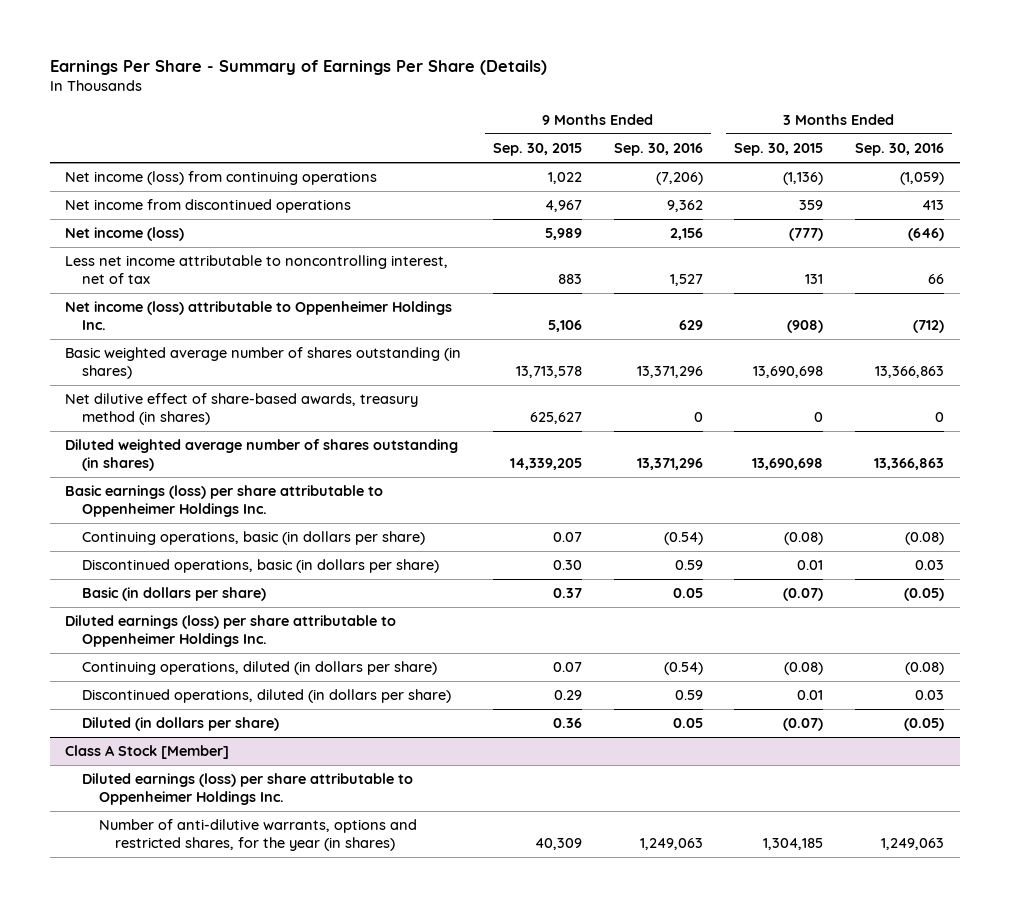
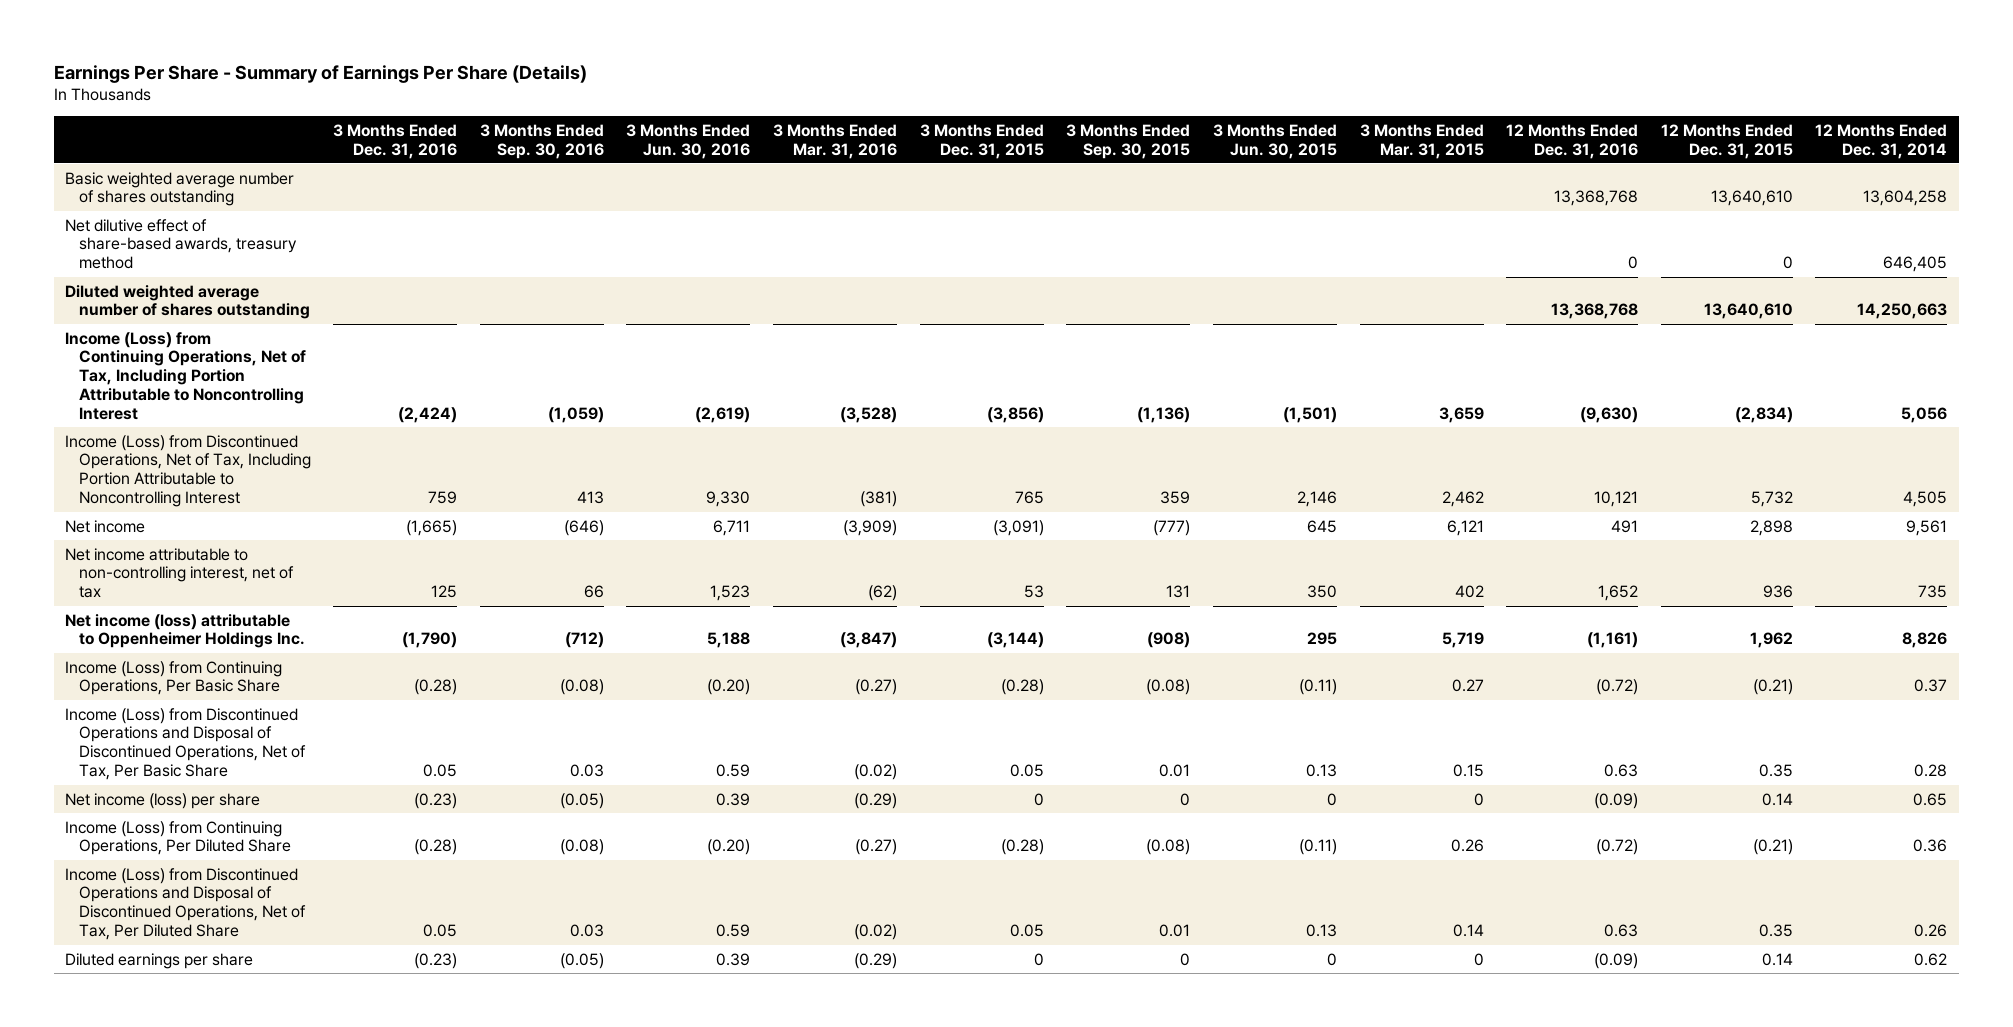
- | 9 Months Ended Sep. 30, 2015 | 9 Months Ended Sep. 30, 2016 | 3 Months Ended Sep. 30, 2015 | 3 Months Ended Sep. 30, 2016
+ | 3 Months Ended Dec. 31, 2016 | 3 Months Ended Sep. 30, 2016 | 3 Months Ended Jun. 30, 2016 | 3 Months Ended Mar. 31, 2016 | 3 Months Ended Dec. 31, 2015 | 3 Months Ended Sep. 30, 2015 | 3 Months Ended Jun. 30, 2015 | 3 Months Ended Mar. 31, 2015 | 12 Months Ended Dec. 31, 2016 | 12 Months Ended Dec. 31, 2015 | 12 Months Ended Dec. 31, 2014
- Net income (loss) from continuing operations | 1,022 | (7,206) | (1,136) | (1,059)
- Net income from discontinued operations | 4,967 | 9,362 | 359 | 413
- Net income (loss) | 5,989 | 2,156 | (777) | (646)
- Less net income attributable to noncontrolling interest, net of tax | 883 | 1,527 | 131 | 66
+ Basic weighted average number of shares outstanding | | | | | | | | | 13,368,768 | 13,640,610 | 13,604,258
+ Net dilutive effect of share-based awards, treasury method | | | | | | | | | 0 | 0 | 646,405
+ Diluted weighted average number of shares outstanding | | | | | | | | | 13,368,768 | 13,640,610 | 14,250,663
+ Income (Loss) from Continuing Operations, Net of Tax, Including Portion Attributable to Noncontrolling Interest | (2,424) | (1,059) | (2,619) | (3,528) | (3,856) | (1,136) | (1,501) | 3,659 | (9,630) | (2,834) | 5,056
+ Income (Loss) from Discontinued Operations, Net of Tax, Including Portion Attributable to Noncontrolling Interest | 759 | 413 | 9,330 | (381) | 765 | 359 | 2,146 | 2,462 | 10,121 | 5,732 | 4,505
+ Net income | (1,665) | (646) | 6,711 | (3,909) | (3,091) | (777) | 645 | 6,121 | 491 | 2,898 | 9,561
+ Net income attributable to non-controlling interest, net of tax | 125 | 66 | 1,523 | (62) | 53 | 131 | 350 | 402 | 1,652 | 936 | 735
- Basic weighted average number of shares outstanding (in shares) | 13,713,578 | 13,371,296 | 13,690,698 | 13,366,863
- Net dilutive effect of share-based awards, treasury method (in shares) | 625,627 | 0 | 0 | 0
- Diluted weighted average number of shares outstanding (in shares) | 14,339,205 | 13,371,296 | 13,690,698 | 13,366,863
- Basic earnings (loss) per share attributable to Oppenheimer Holdings Inc.
- Continuing operations, basic (in dollars per share) | 0.07 | (0.54) | (0.08) | (0.08)
- Discontinued operations, basic (in dollars per share) | 0.30 | 0.59 | 0.01 | 0.03
- Basic (in dollars per share) | 0.37 | 0.05 | (0.07) | (0.05)
- Diluted earnings (loss) per share attributable to Oppenheimer Holdings Inc.
- Continuing operations, diluted (in dollars per share) | 0.07 | (0.54) | (0.08) | (0.08)
- Discontinued operations, diluted (in dollars per share) | 0.29 | 0.59 | 0.01 | 0.03
- Diluted (in dollars per share) | 0.36 | 0.05 | (0.07) | (0.05)
- Class A Stock [Member]
- Diluted earnings (loss) per share attributable to Oppenheimer Holdings Inc.
- Number of anti-dilutive warrants, options and restricted shares, for the year (in shares) | 40,309 | 1,249,063 | 1,304,185 | 1,249,063
+ Income (Loss) from Continuing Operations, Per Basic Share | (0.28) | (0.08) | (0.20) | (0.27) | (0.28) | (0.08) | (0.11) | 0.27 | (0.72) | (0.21) | 0.37
+ Income (Loss) from Discontinued Operations and Disposal of Discontinued Operations, Net of Tax, Per Basic Share | 0.05 | 0.03 | 0.59 | (0.02) | 0.05 | 0.01 | 0.13 | 0.15 | 0.63 | 0.35 | 0.28
+ Net income (loss) per share | (0.23) | (0.05) | 0.39 | (0.29) | 0 | 0 | 0 | 0 | (0.09) | 0.14 | 0.65
+ Income (Loss) from Continuing Operations, Per Diluted Share | (0.28) | (0.08) | (0.20) | (0.27) | (0.28) | (0.08) | (0.11) | 0.26 | (0.72) | (0.21) | 0.36
+ Income (Loss) from Discontinued Operations and Disposal of Discontinued Operations, Net of Tax, Per Diluted Share | 0.05 | 0.03 | 0.59 | (0.02) | 0.05 | 0.01 | 0.13 | 0.14 | 0.63 | 0.35 | 0.26
+ Diluted earnings per share | (0.23) | (0.05) | 0.39 | (0.29) | 0 | 0 | 0 | 0 | (0.09) | 0.14 | 0.62

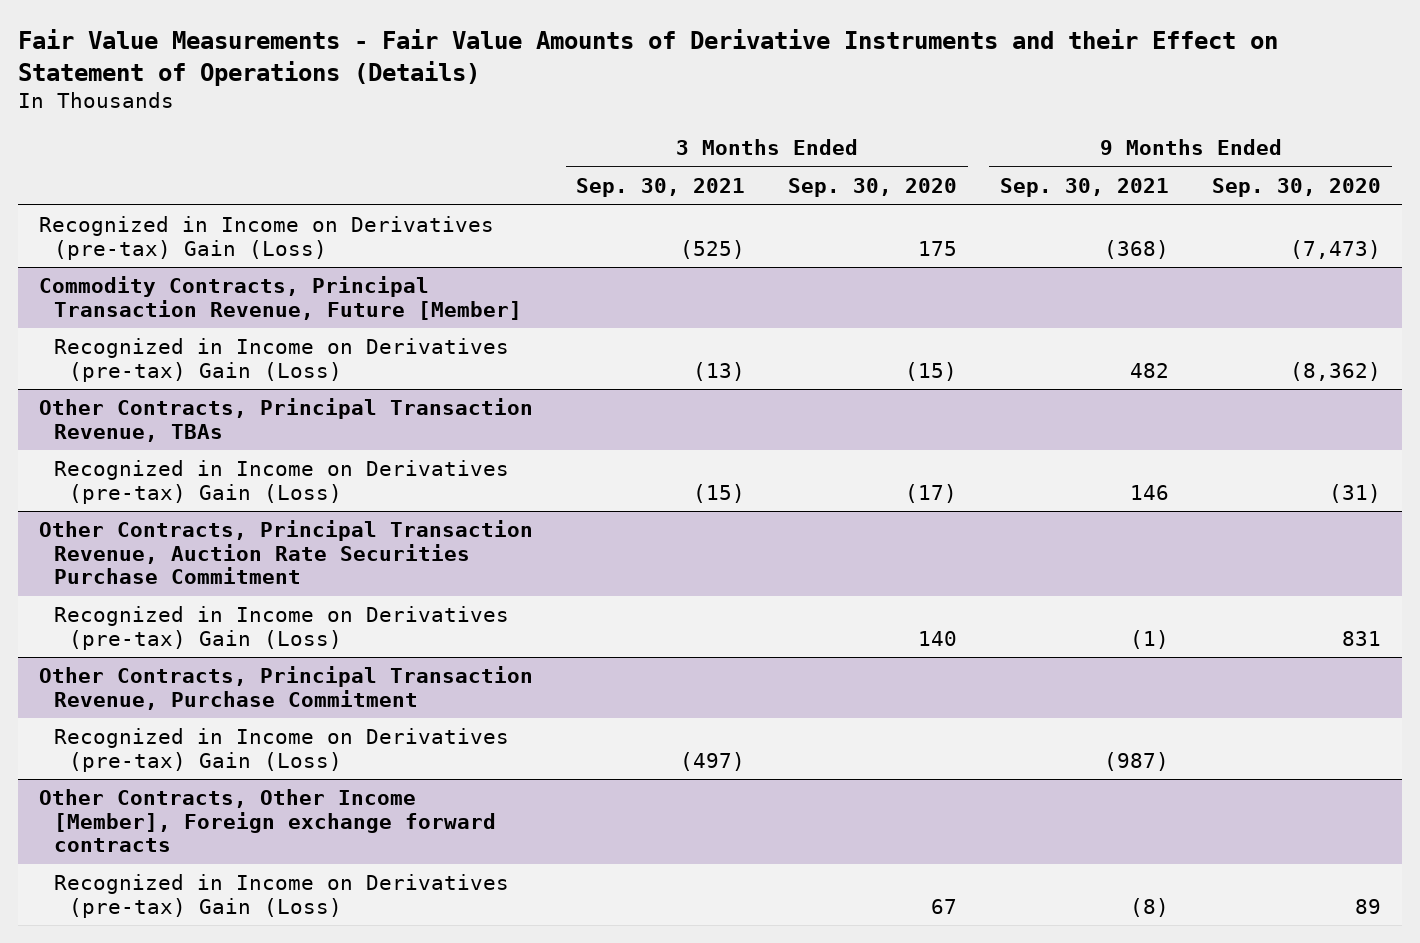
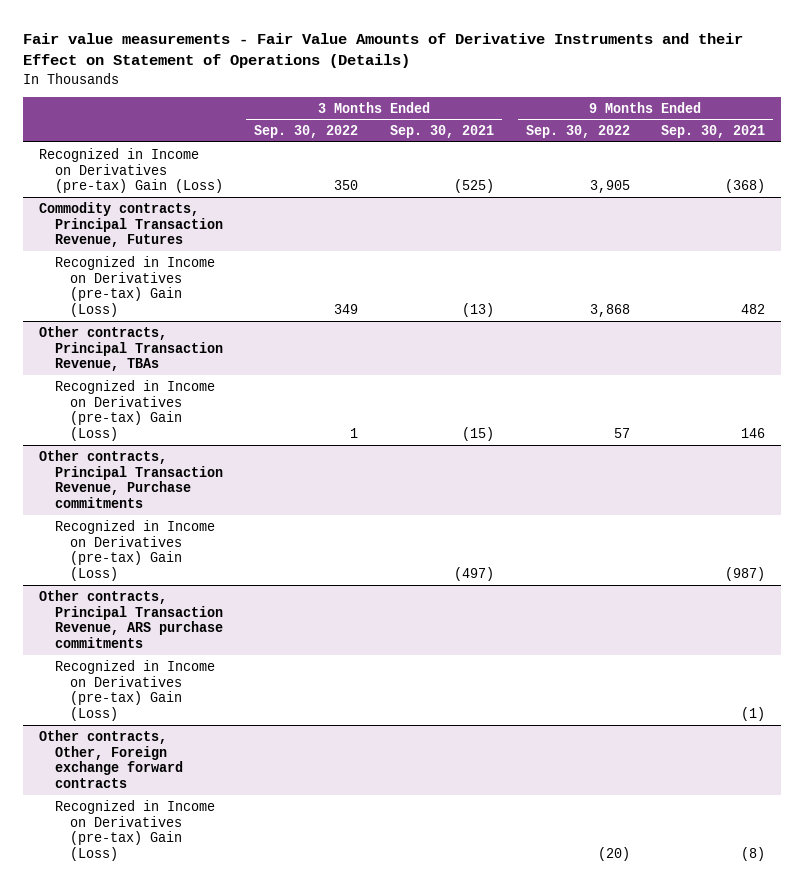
- Fair Value Measurements - Fair Value Amounts of Derivative Instruments and their Effect on Statement of Operations (Details)
+ Fair value measurements - Fair Value Amounts of Derivative Instruments and their Effect on Statement of Operations (Details)
- | 3 Months Ended Sep. 30, 2021 | 3 Months Ended Sep. 30, 2020 | 9 Months Ended Sep. 30, 2021 | 9 Months Ended Sep. 30, 2020
+ | 3 Months Ended Sep. 30, 2022 | 3 Months Ended Sep. 30, 2021 | 9 Months Ended Sep. 30, 2022 | 9 Months Ended Sep. 30, 2021
- Commodity Contracts, Principal Transaction Revenue, Future [Member]
+ Commodity contracts, Principal Transaction Revenue, Futures
- Other Contracts, Principal Transaction Revenue, TBAs
+ Other contracts, Principal Transaction Revenue, TBAs
- Other Contracts, Principal Transaction Revenue, Auction Rate Securities Purchase Commitment
- Recognized in Income on Derivatives (pre-tax) Gain (Loss) | | 140 | (1) | 831
- Other Contracts, Principal Transaction Revenue, Purchase Commitment
+ Other contracts, Principal Transaction Revenue, Purchase commitments
- Other Contracts, Other Income [Member], Foreign exchange forward contracts
+ Other contracts, Principal Transaction Revenue, ARS purchase commitments
+ Recognized in Income on Derivatives (pre-tax) Gain (Loss) | | | | (1)
+ Other contracts, Other, Foreign exchange forward contracts

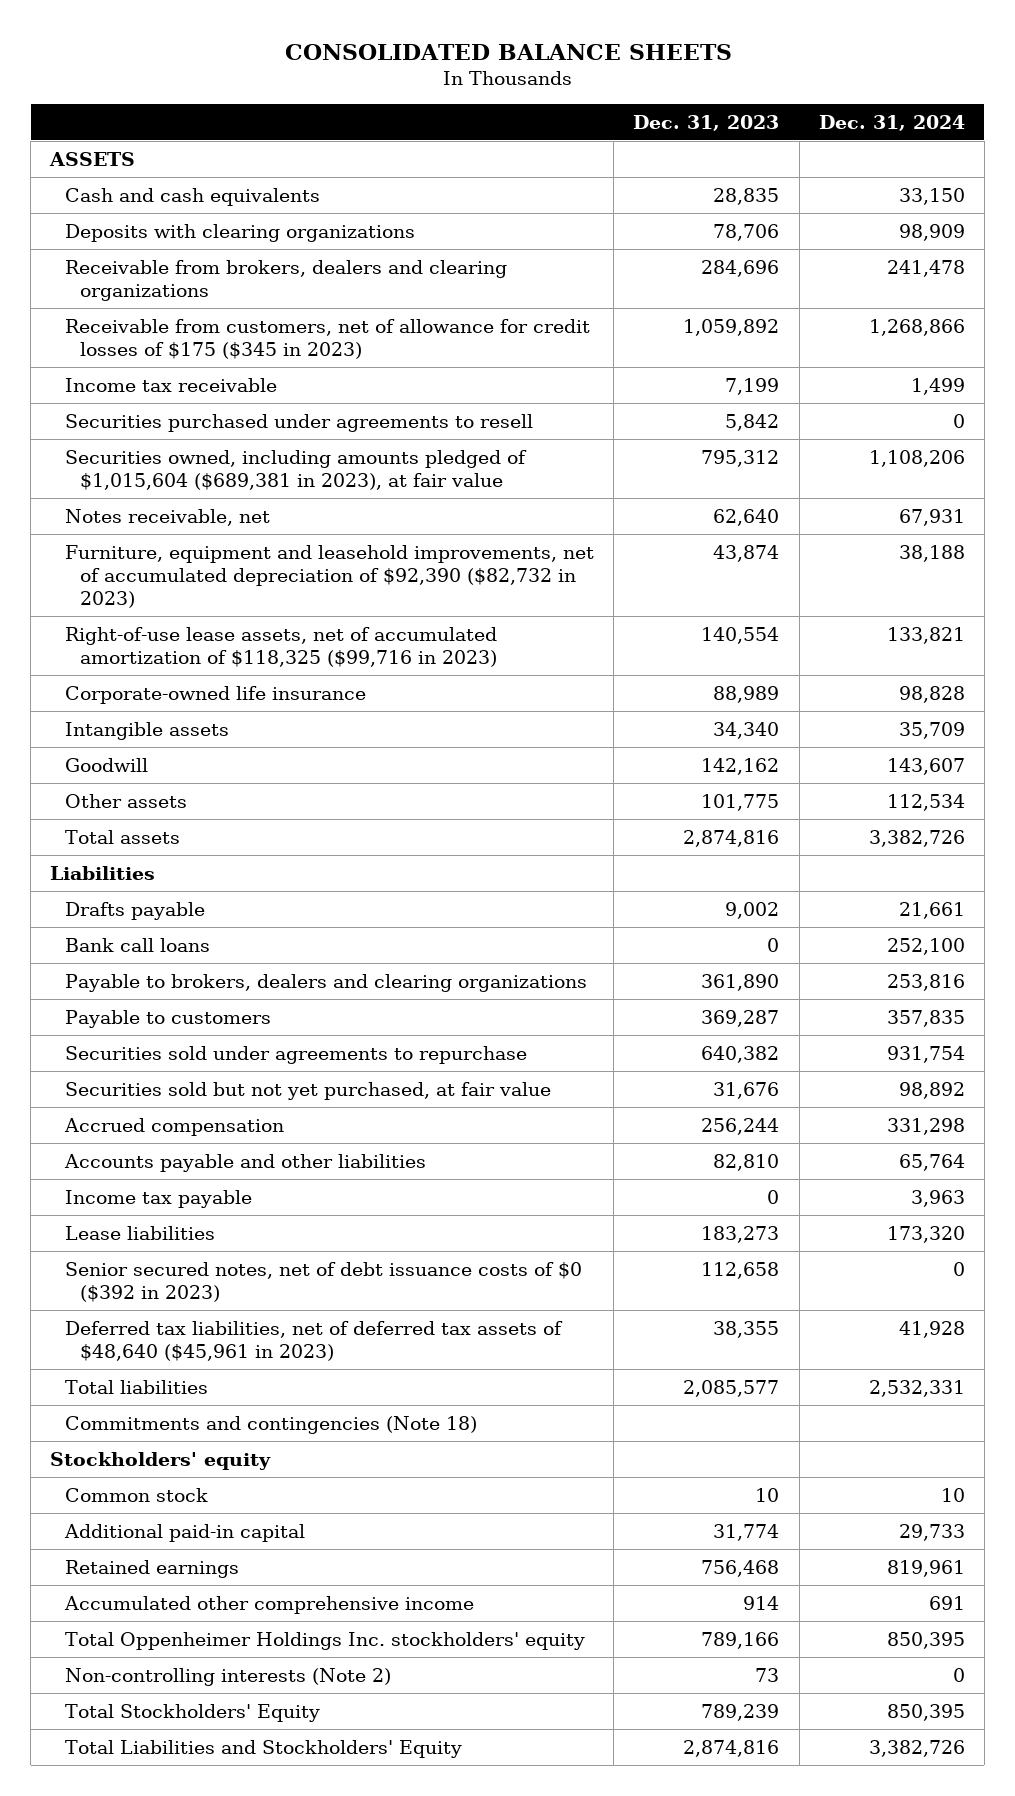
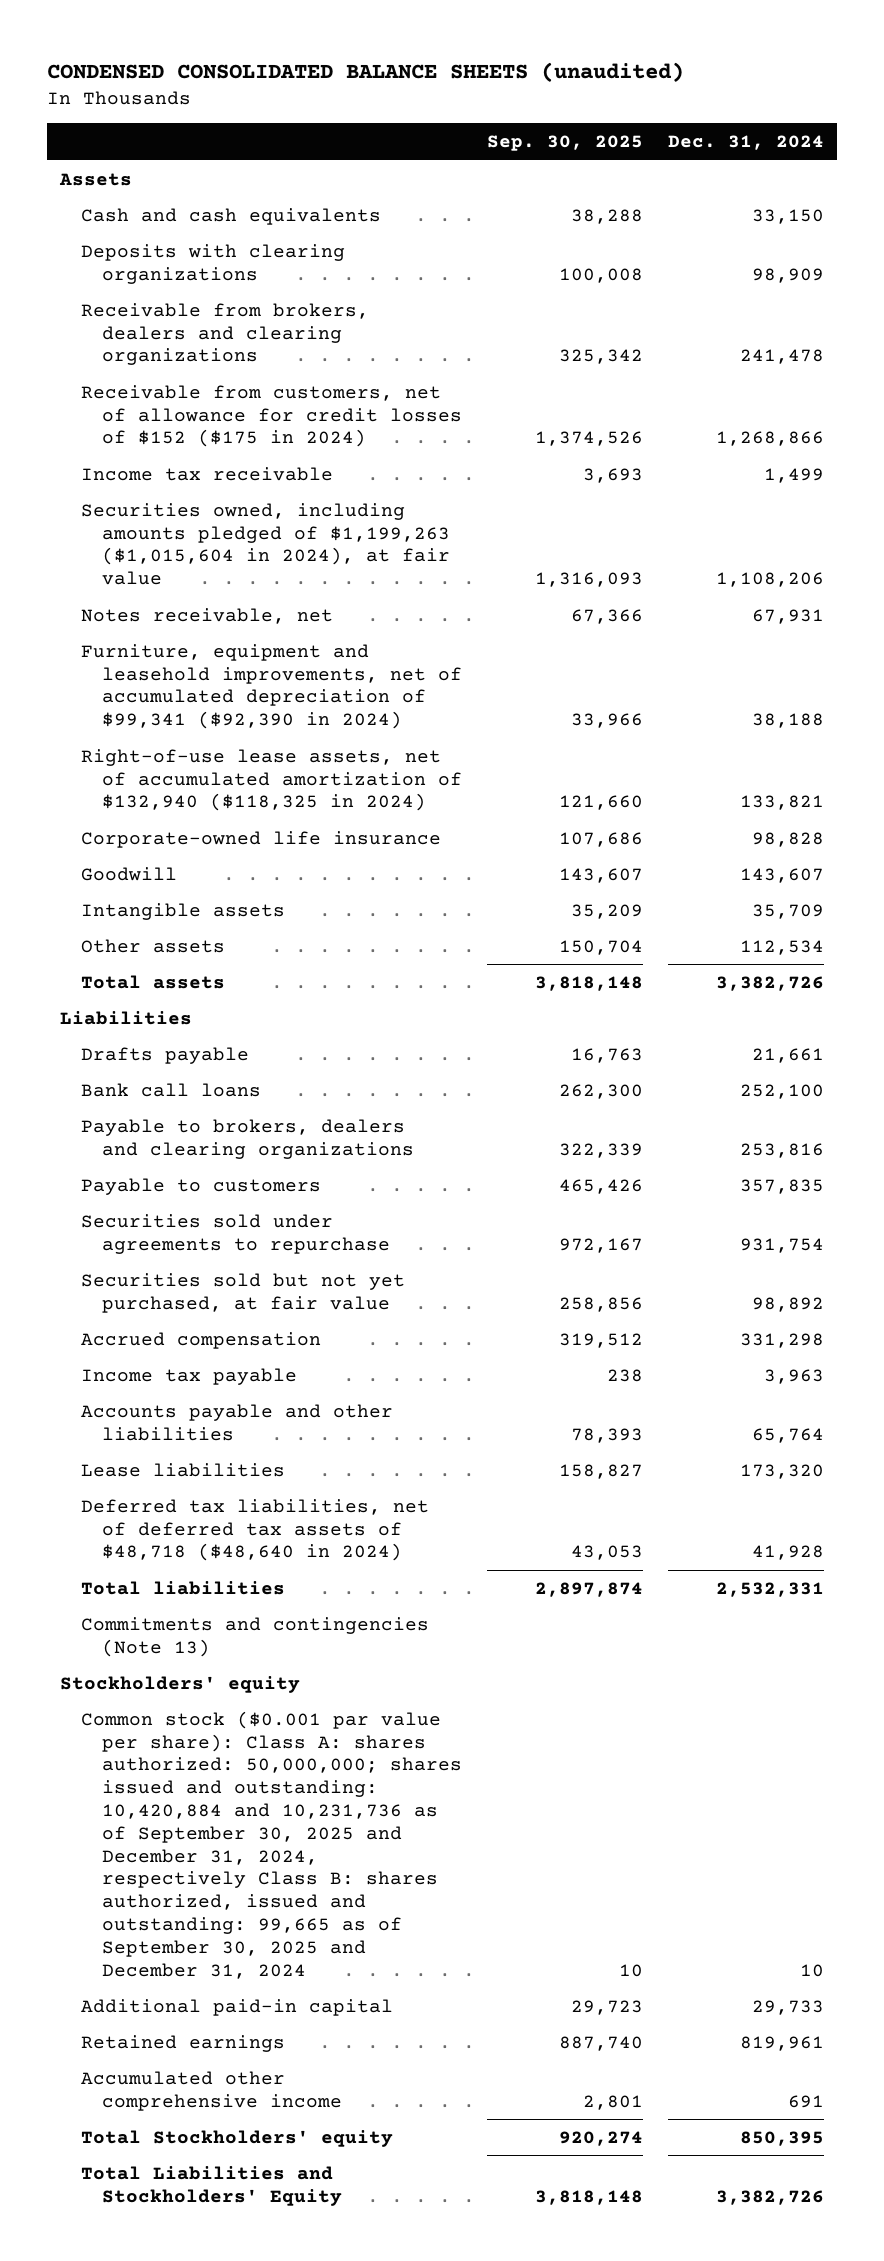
- CONSOLIDATED BALANCE SHEETS
+ CONDENSED CONSOLIDATED BALANCE SHEETS (unaudited)
- | Dec. 31, 2023 | Dec. 31, 2024
+ | Sep. 30, 2025 | Dec. 31, 2024
- ASSETS
+ Assets
- Receivable from customers, net of allowance for credit losses of $175 ($345 in 2023) | 1,059,892 | 1,268,866
+ Receivable from customers, net of allowance for credit losses of $152 ($175 in 2024) | 1,374,526 | 1,268,866
- Securities purchased under agreements to resell | 5,842 | 0
- Securities owned, including amounts pledged of $1,015,604 ($689,381 in 2023), at fair value | 795,312 | 1,108,206
+ Securities owned, including amounts pledged of $1,199,263 ($1,015,604 in 2024), at fair value | 1,316,093 | 1,108,206
- Furniture, equipment and leasehold improvements, net of accumulated depreciation of $92,390 ($82,732 in 2023) | 43,874 | 38,188
- Right-of-use lease assets, net of accumulated amortization of $118,325 ($99,716 in 2023) | 140,554 | 133,821
+ Furniture, equipment and leasehold improvements, net of accumulated depreciation of $99,341 ($92,390 in 2024) | 33,966 | 38,188
+ Right-of-use lease assets, net of accumulated amortization of $132,940 ($118,325 in 2024) | 121,660 | 133,821
moved down: Intangible assets | 35,209 | 35,709
moved down: Accounts payable and other liabilities | 78,393 | 65,764
- Senior secured notes, net of debt issuance costs of $0 ($392 in 2023) | 112,658 | 0
- Deferred tax liabilities, net of deferred tax assets of $48,640 ($45,961 in 2023) | 38,355 | 41,928
+ Deferred tax liabilities, net of deferred tax assets of $48,718 ($48,640 in 2024) | 43,053 | 41,928
- Commitments and contingencies (Note 18)
+ Commitments and contingencies (Note 13)
- Common stock | 10 | 10
+ Common stock ($0.001 par value per share): Class A: shares authorized: 50,000,000; shares issued and outstanding: 10,420,884 and 10,231,736 as of September 30, 2025 and December 31, 2024, respectively Class B: shares authorized, issued and outstanding: 99,665 as of September 30, 2025 and December 31, 2024 | 10 | 10
- Total Oppenheimer Holdings Inc. stockholders' equity | 789,166 | 850,395
- Non-controlling interests (Note 2) | 73 | 0
- Total Stockholders' Equity | 789,239 | 850,395
+ Total Stockholders' equity | 920,274 | 850,395

